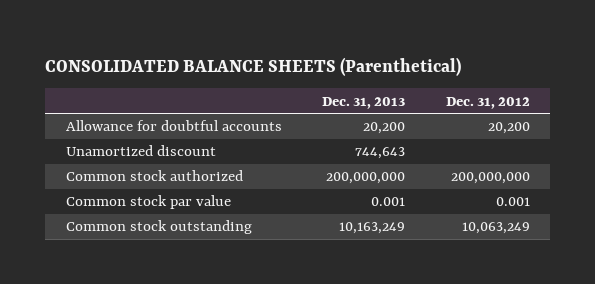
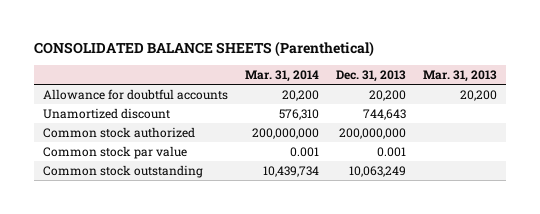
- | Dec. 31, 2013 | Dec. 31, 2012
+ | Mar. 31, 2014 | Dec. 31, 2013 | Mar. 31, 2013
- Common stock outstanding | 10,163,249 | 10,063,249
+ Common stock outstanding | 10,439,734 | 10,063,249 |

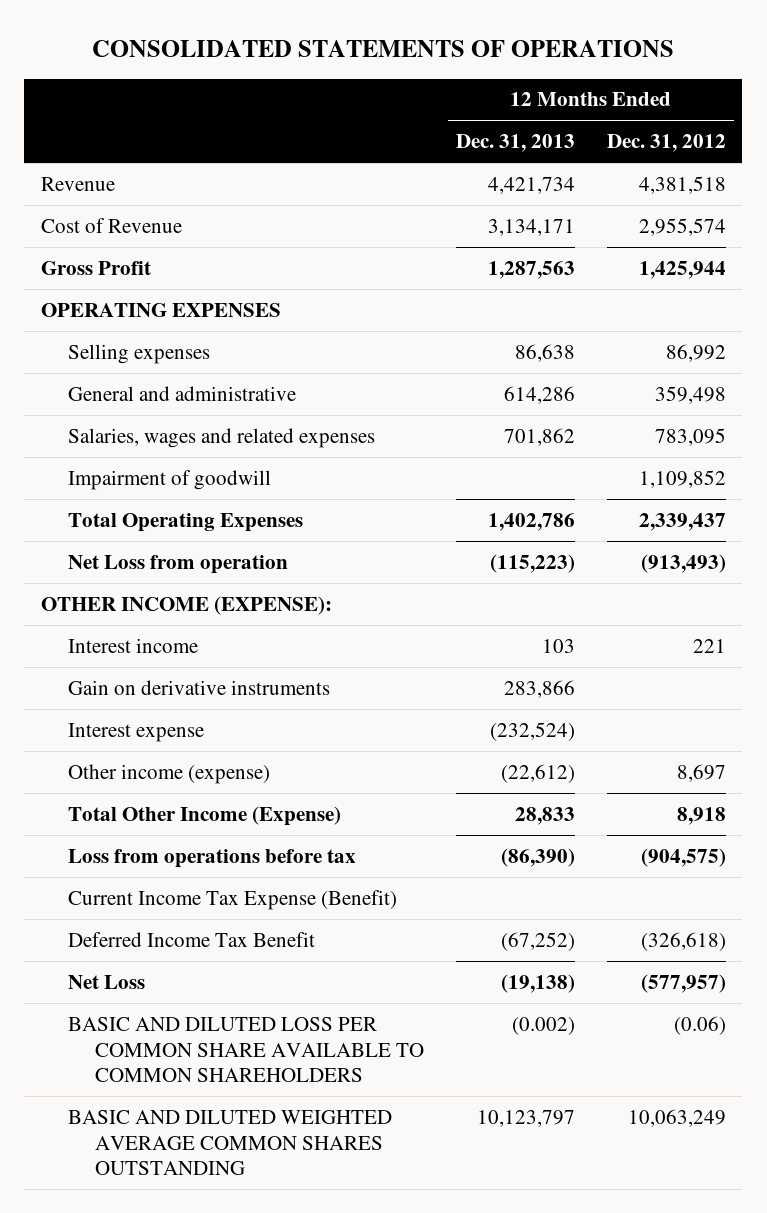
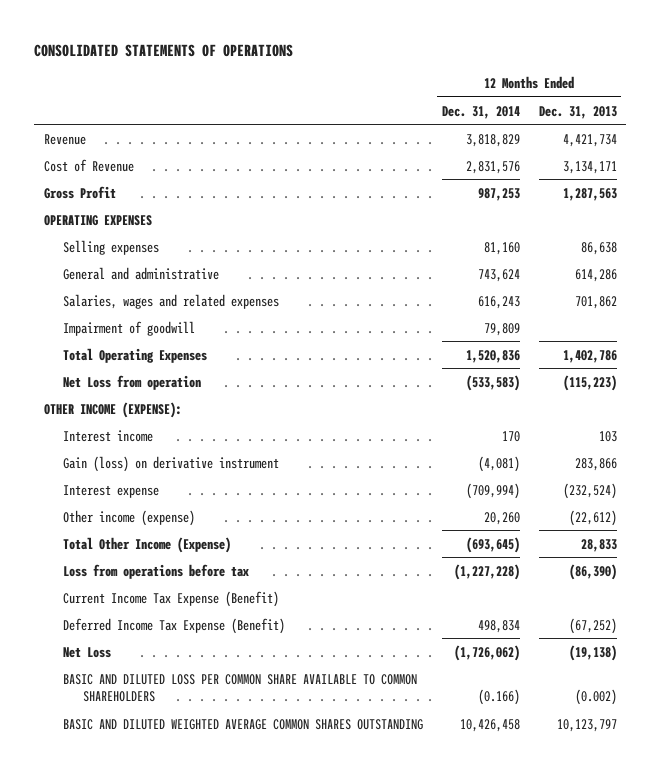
- | 12 Months Ended Dec. 31, 2013 | 12 Months Ended Dec. 31, 2012
+ | 12 Months Ended Dec. 31, 2014 | 12 Months Ended Dec. 31, 2013
- Gain on derivative instruments | 283,866 |
+ Gain (loss) on derivative instrument | (4,081) | 283,866
- Deferred Income Tax Benefit | (67,252) | (326,618)
+ Deferred Income Tax Expense (Benefit) | 498,834 | (67,252)

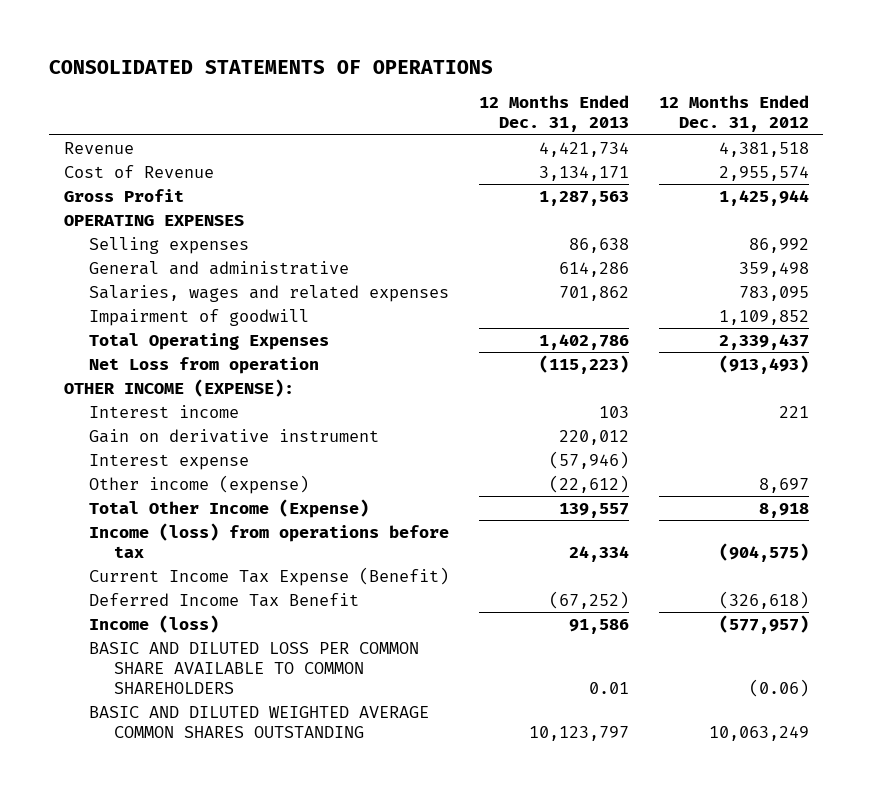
- | 12 Months Ended Dec. 31, 2014 | 12 Months Ended Dec. 31, 2013
+ | 12 Months Ended Dec. 31, 2013 | 12 Months Ended Dec. 31, 2012
- Gain (loss) on derivative instrument | (4,081) | 283,866
- Interest expense | (709,994) | (232,524)
+ Gain on derivative instrument | 220,012 |
+ Interest expense | (57,946) |
- Total Other Income (Expense) | (693,645) | 28,833
- Loss from operations before tax | (1,227,228) | (86,390)
+ Total Other Income (Expense) | 139,557 | 8,918
+ Income (loss) from operations before tax | 24,334 | (904,575)
- Deferred Income Tax Expense (Benefit) | 498,834 | (67,252)
- Net Loss | (1,726,062) | (19,138)
- BASIC AND DILUTED LOSS PER COMMON SHARE AVAILABLE TO COMMON SHAREHOLDERS | (0.166) | (0.002)
+ Deferred Income Tax Benefit | (67,252) | (326,618)
+ Income (loss) | 91,586 | (577,957)
+ BASIC AND DILUTED LOSS PER COMMON SHARE AVAILABLE TO COMMON SHAREHOLDERS | 0.01 | (0.06)

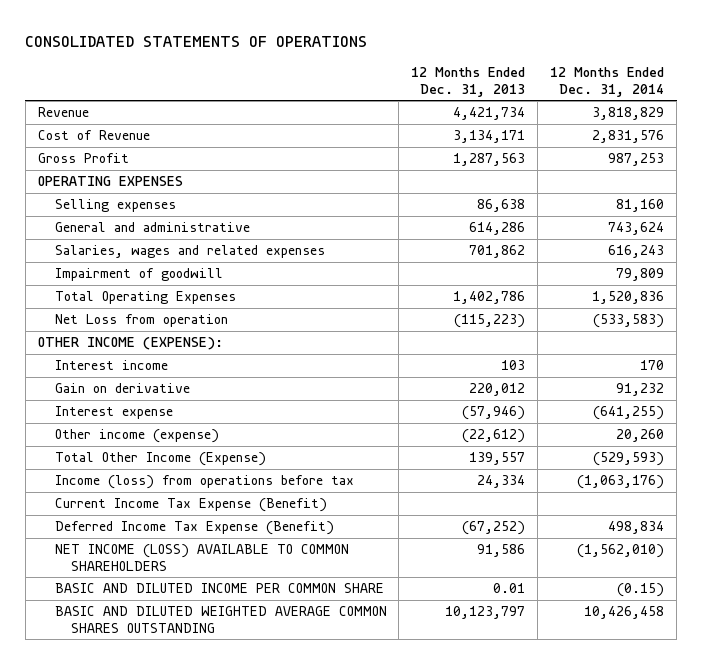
- | 12 Months Ended Dec. 31, 2013 | 12 Months Ended Dec. 31, 2012
+ | 12 Months Ended Dec. 31, 2013 | 12 Months Ended Dec. 31, 2014
- Gain on derivative instrument | 220,012 |
+ Gain on derivative | 220,012 | 91,232
- Deferred Income Tax Benefit | (67,252) | (326,618)
- Income (loss) | 91,586 | (577,957)
- BASIC AND DILUTED LOSS PER COMMON SHARE AVAILABLE TO COMMON SHAREHOLDERS | 0.01 | (0.06)
+ Deferred Income Tax Expense (Benefit) | (67,252) | 498,834
+ NET INCOME (LOSS) AVAILABLE TO COMMON SHAREHOLDERS | 91,586 | (1,562,010)
+ BASIC AND DILUTED INCOME PER COMMON SHARE | 0.01 | (0.15)

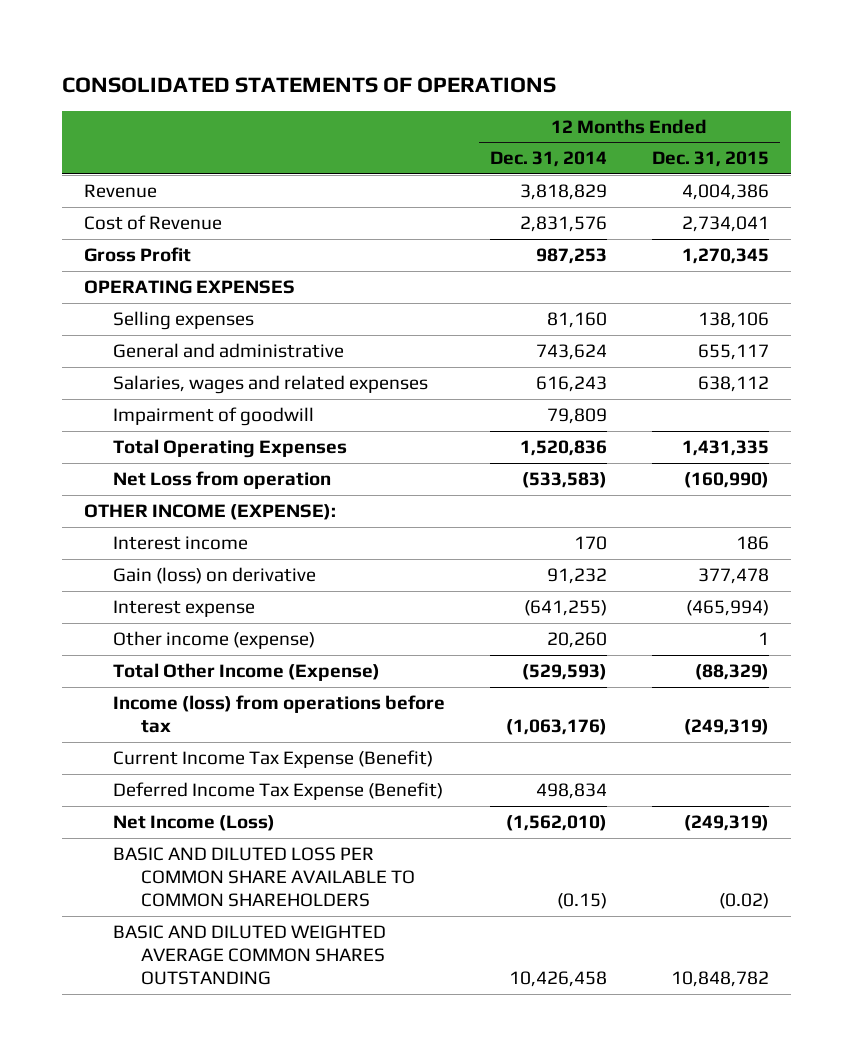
- | 12 Months Ended Dec. 31, 2013 | 12 Months Ended Dec. 31, 2014
+ | 12 Months Ended Dec. 31, 2014 | 12 Months Ended Dec. 31, 2015
- Gain on derivative | 220,012 | 91,232
+ Gain (loss) on derivative | 91,232 | 377,478
- NET INCOME (LOSS) AVAILABLE TO COMMON SHAREHOLDERS | 91,586 | (1,562,010)
- BASIC AND DILUTED INCOME PER COMMON SHARE | 0.01 | (0.15)
+ Net Income (Loss) | (1,562,010) | (249,319)
+ BASIC AND DILUTED LOSS PER COMMON SHARE AVAILABLE TO COMMON SHAREHOLDERS | (0.15) | (0.02)

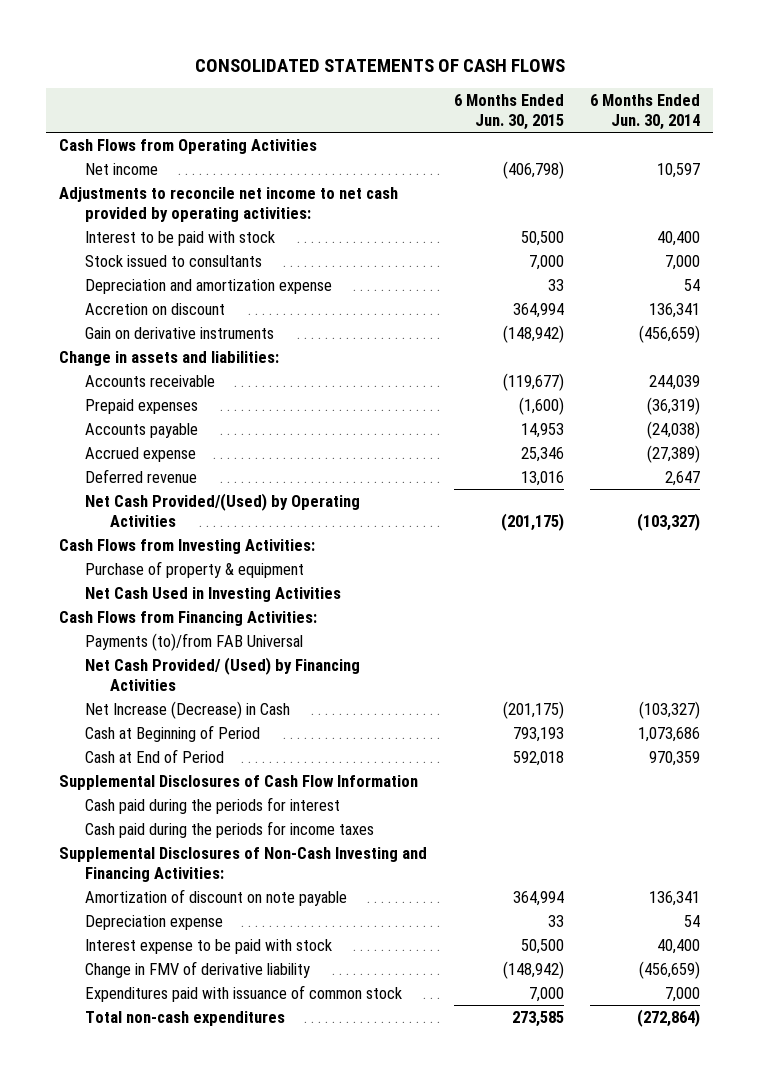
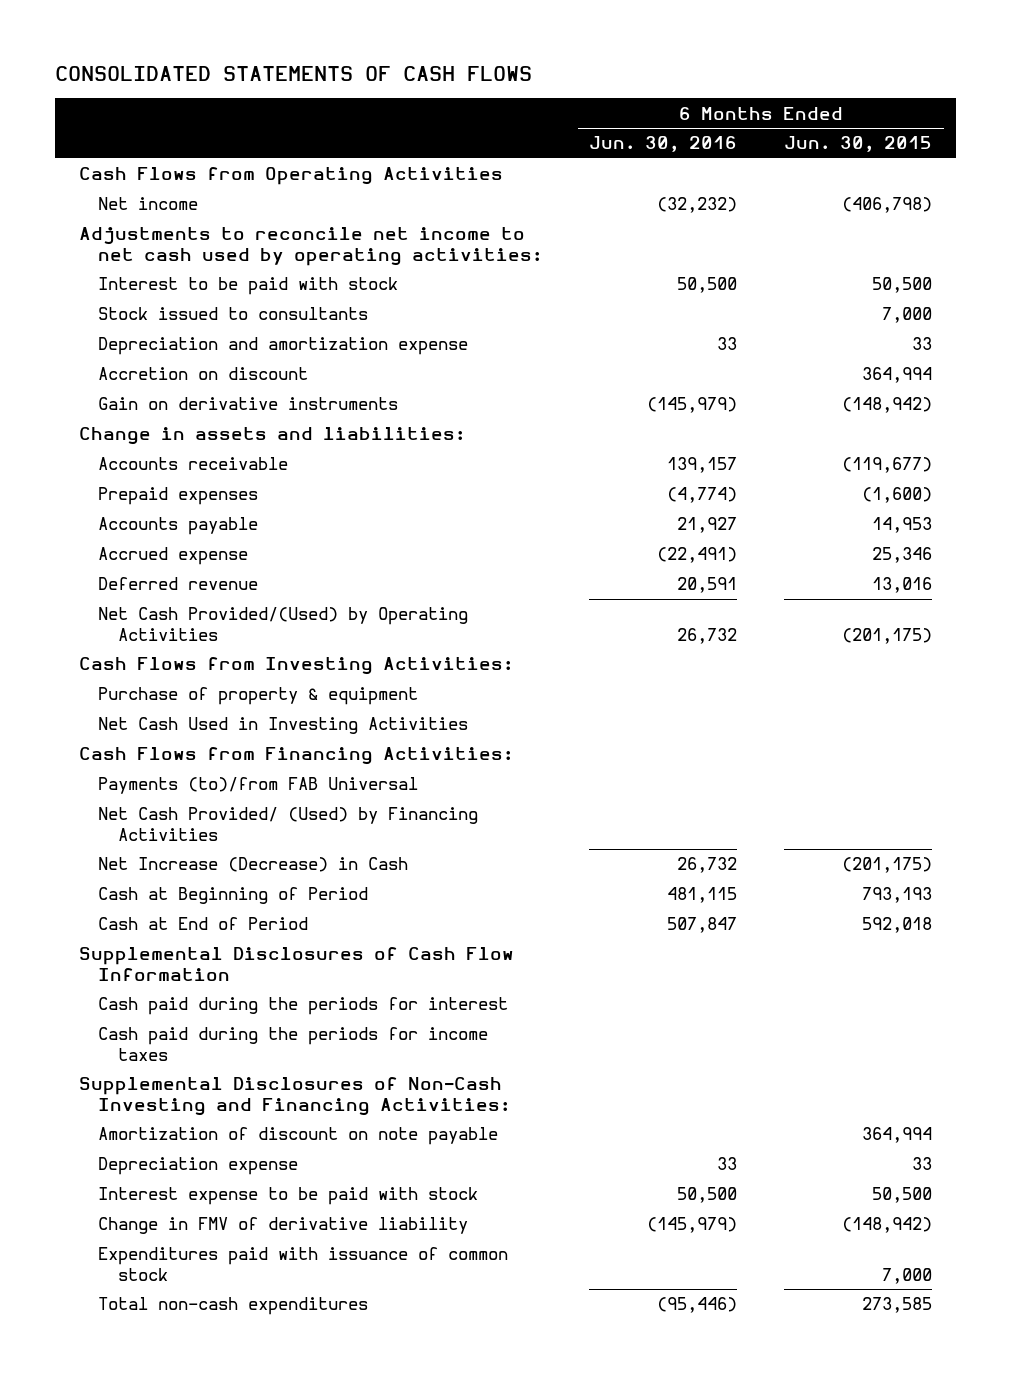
- | 6 Months Ended Jun. 30, 2015 | 6 Months Ended Jun. 30, 2014
+ | 6 Months Ended Jun. 30, 2016 | 6 Months Ended Jun. 30, 2015
- Adjustments to reconcile net income to net cash provided by operating activities:
+ Adjustments to reconcile net income to net cash used by operating activities:

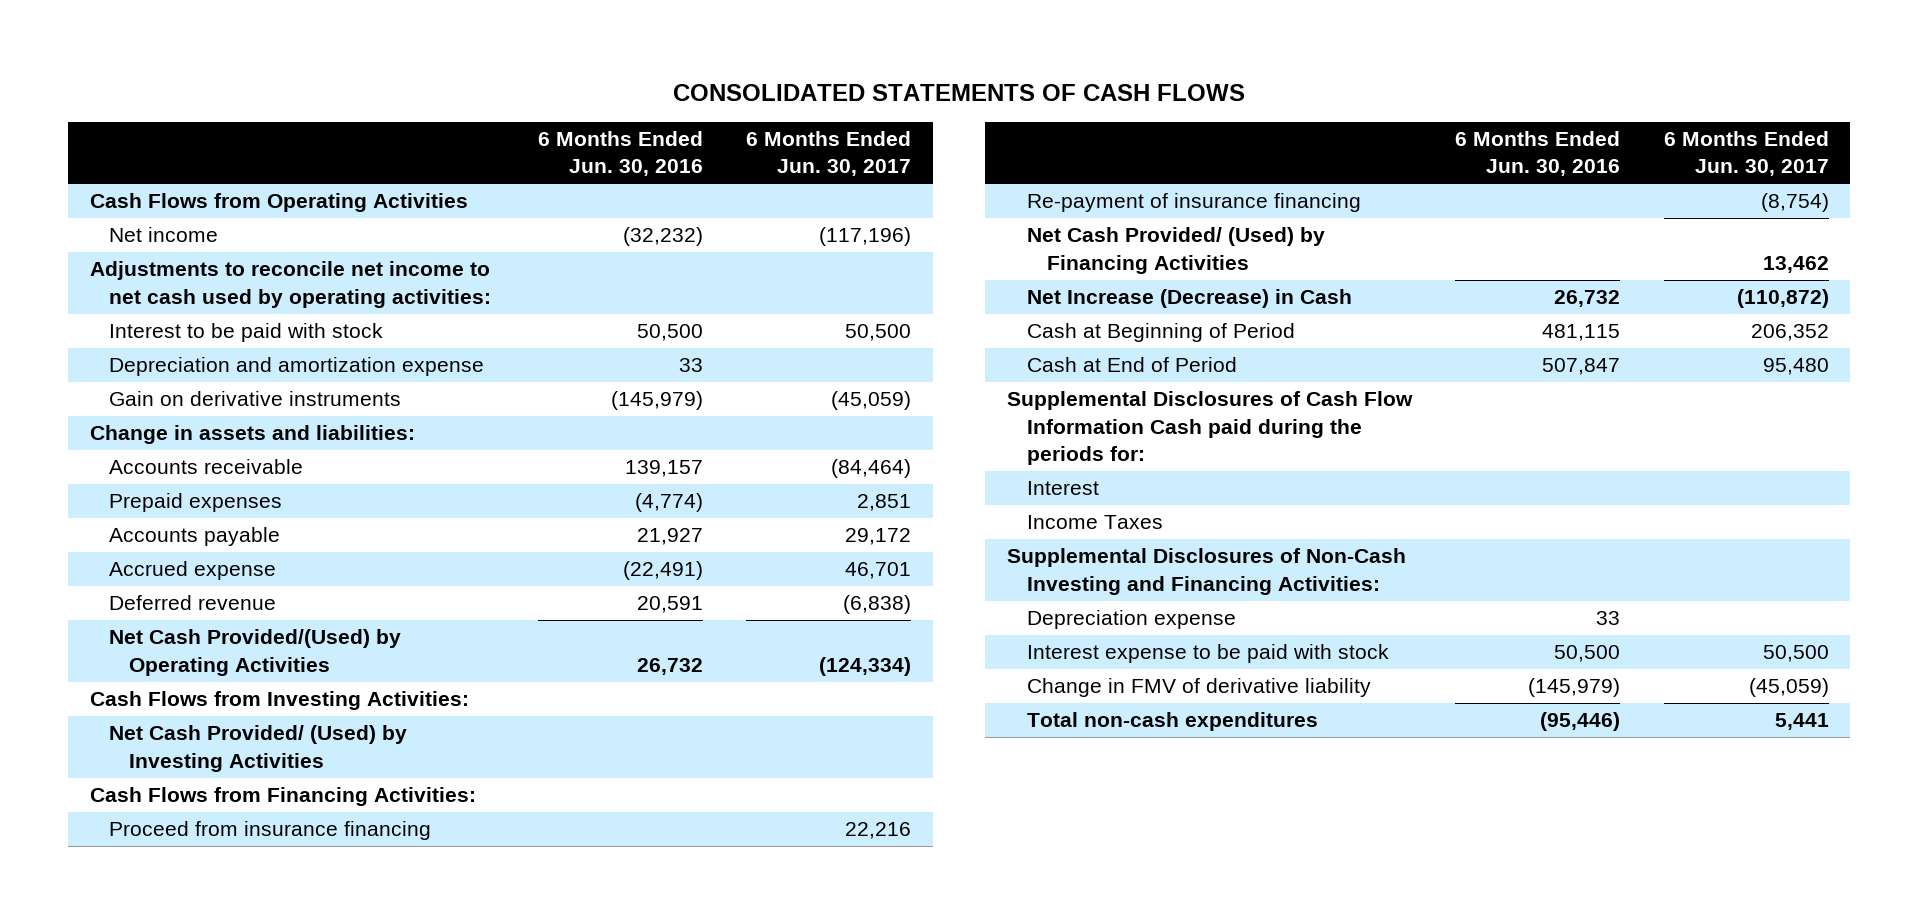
- | 6 Months Ended Jun. 30, 2016 | 6 Months Ended Jun. 30, 2015
+ | 6 Months Ended Jun. 30, 2016 | 6 Months Ended Jun. 30, 2017
- Stock issued to consultants | | 7,000
- Accretion on discount | | 364,994
- Purchase of property & equipment
- Net Cash Used in Investing Activities
+ Net Cash Provided/ (Used) by Investing Activities
- Payments (to)/from FAB Universal
+ Proceed from insurance financing | | 22,216
+ Re-payment of insurance financing | | (8,754)
- Supplemental Disclosures of Cash Flow Information
- Cash paid during the periods for interest
- Cash paid during the periods for income taxes
+ Supplemental Disclosures of Cash Flow Information Cash paid during the periods for:
+ Interest
+ Income Taxes
- Amortization of discount on note payable | | 364,994
- Expenditures paid with issuance of common stock | | 7,000

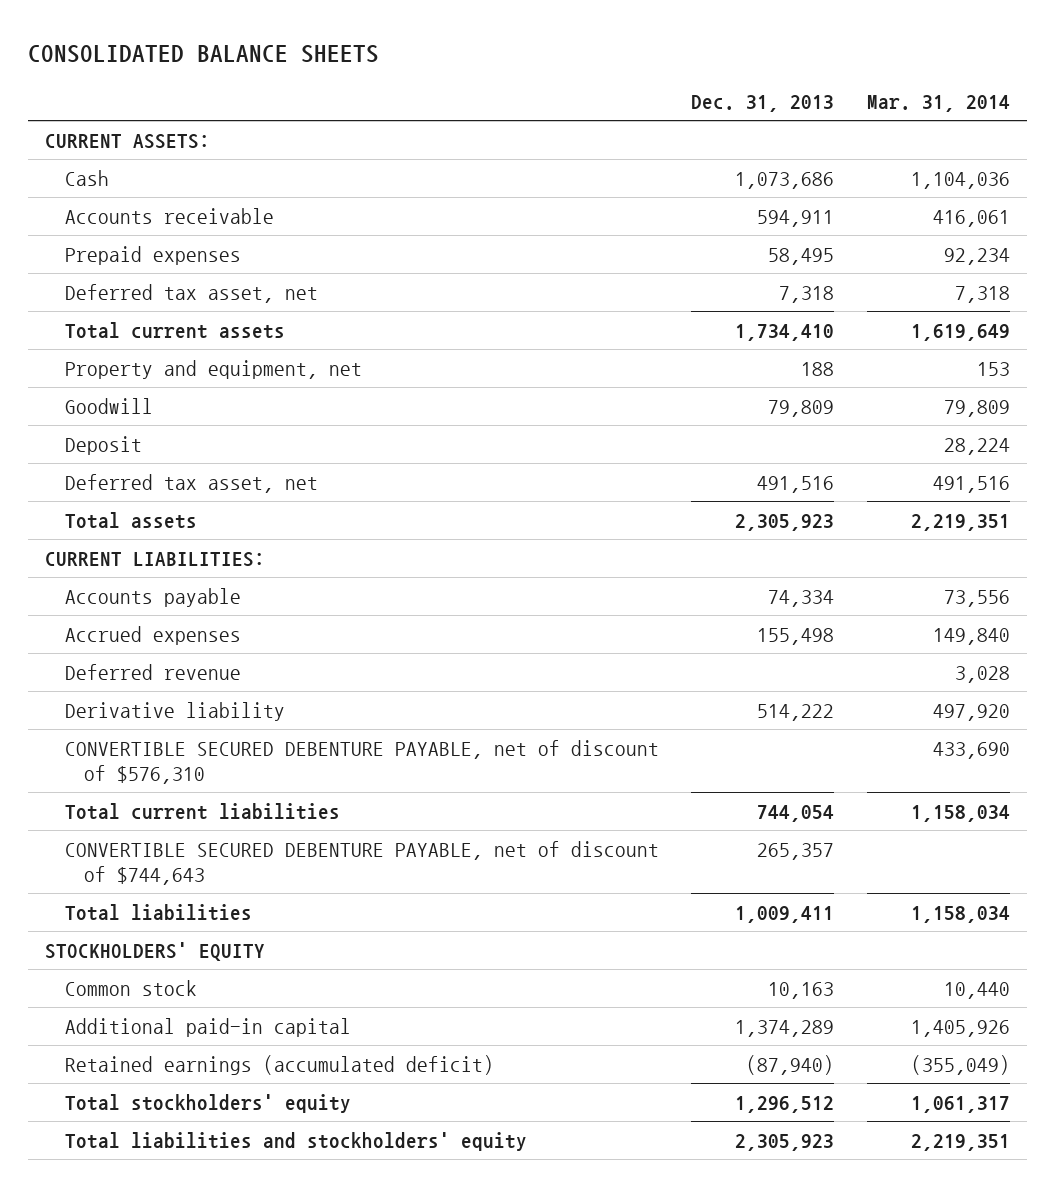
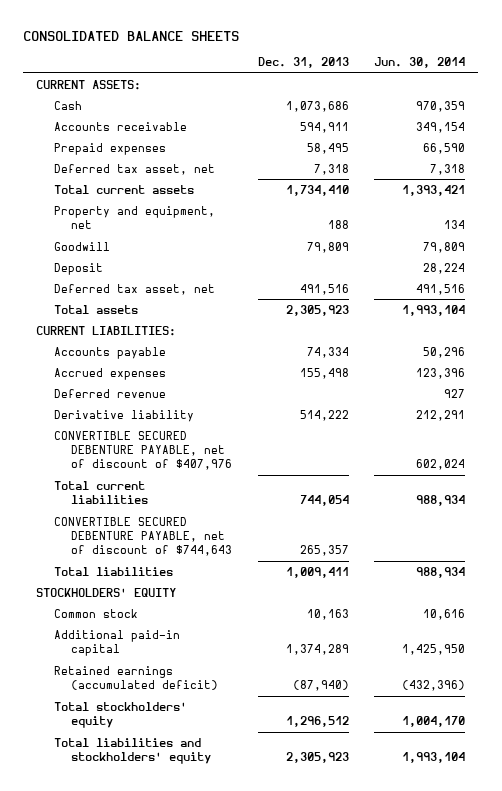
- | Dec. 31, 2013 | Mar. 31, 2014
+ | Dec. 31, 2013 | Jun. 30, 2014
- CONVERTIBLE SECURED DEBENTURE PAYABLE, net of discount of $576,310 | | 433,690
+ CONVERTIBLE SECURED DEBENTURE PAYABLE, net of discount of $407,976 | | 602,024

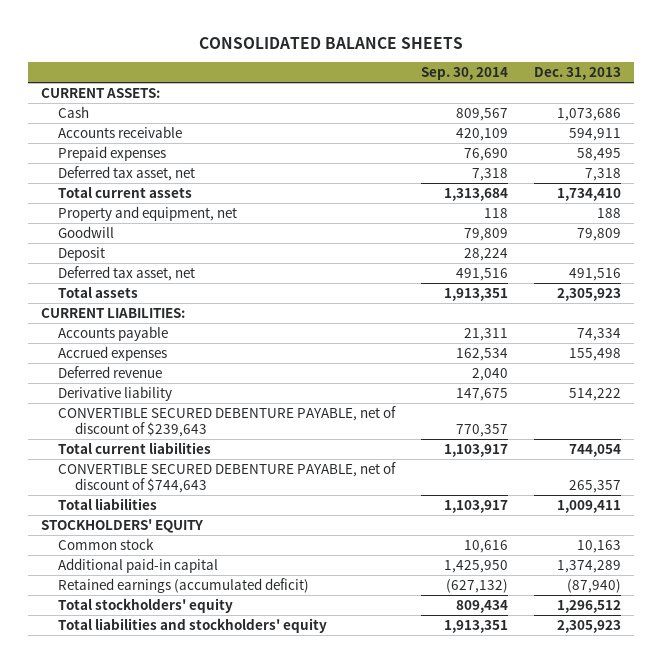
- | Dec. 31, 2013 | Jun. 30, 2014
+ | Sep. 30, 2014 | Dec. 31, 2013
- CONVERTIBLE SECURED DEBENTURE PAYABLE, net of discount of $407,976 | | 602,024
+ CONVERTIBLE SECURED DEBENTURE PAYABLE, net of discount of $239,643 | 770,357 |

